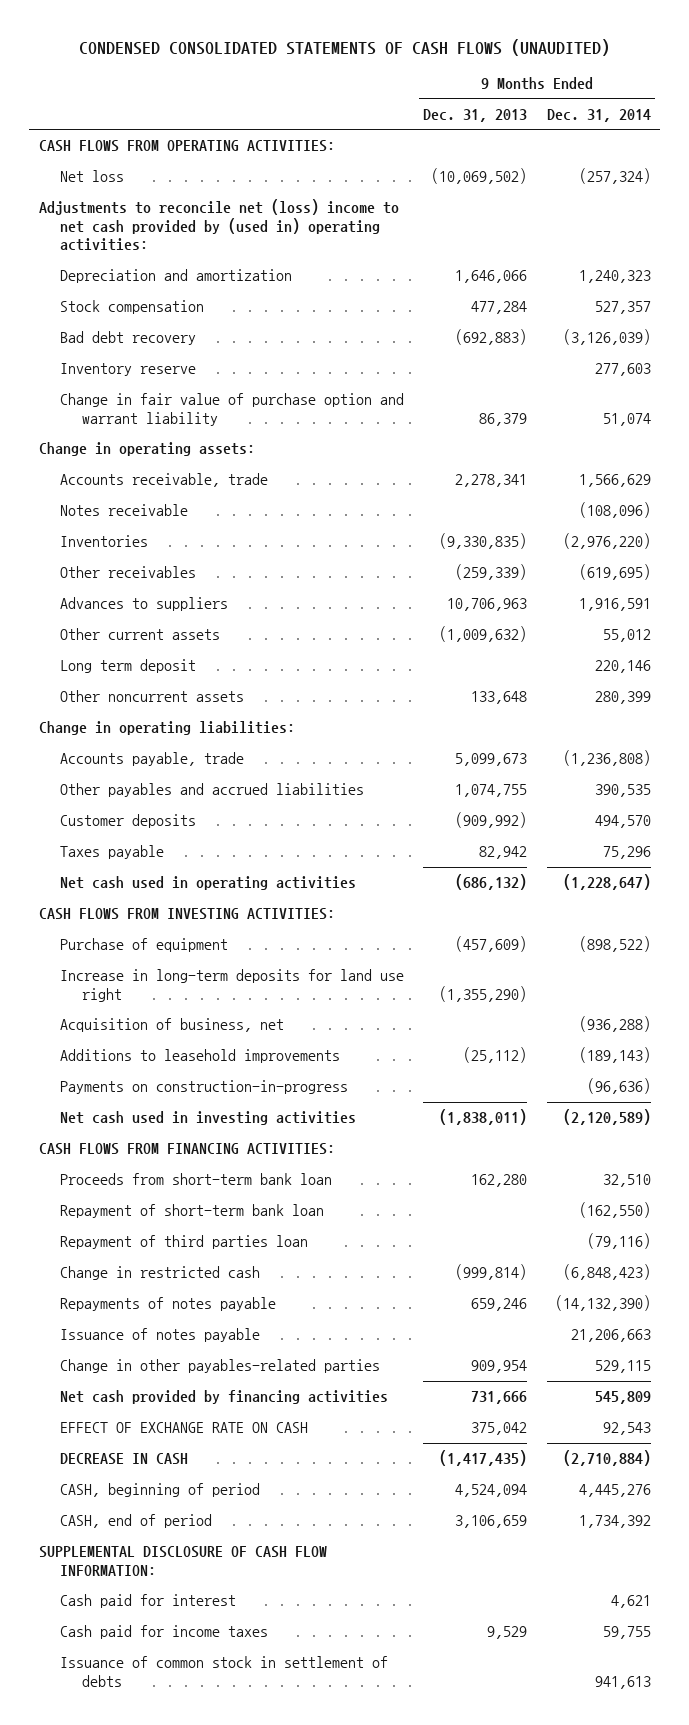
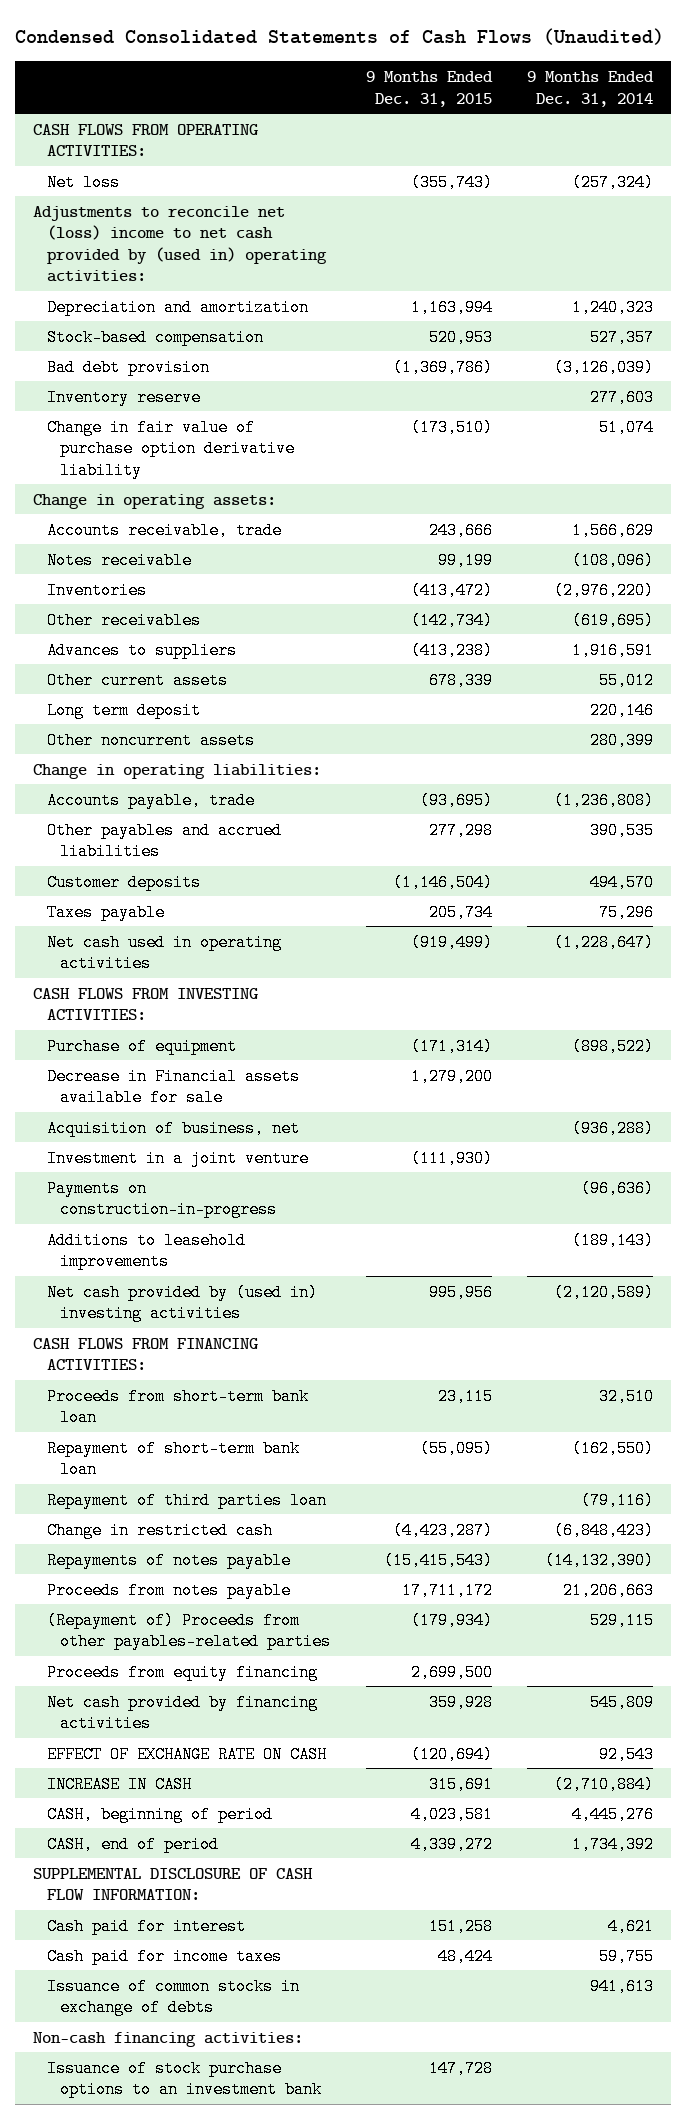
- CONDENSED CONSOLIDATED STATEMENTS OF CASH FLOWS (UNAUDITED)
+ Condensed Consolidated Statements of Cash Flows (Unaudited)
- | 9 Months Ended Dec. 31, 2013 | 9 Months Ended Dec. 31, 2014
+ | 9 Months Ended Dec. 31, 2015 | 9 Months Ended Dec. 31, 2014
- Stock compensation | 477,284 | 527,357
- Bad debt recovery | (692,883) | (3,126,039)
+ Stock-based compensation | 520,953 | 527,357
+ Bad debt provision | (1,369,786) | (3,126,039)
- Change in fair value of purchase option and warrant liability | 86,379 | 51,074
+ Change in fair value of purchase option derivative liability | (173,510) | 51,074
- Increase in long-term deposits for land use right | (1,355,290) |
+ Decrease in Financial assets available for sale | 1,279,200 |
+ Investment in a joint venture | (111,930) |
- Net cash used in investing activities | (1,838,011) | (2,120,589)
moved down: Additions to leasehold improvements | | (189,143)
+ Net cash provided by (used in) investing activities | 995,956 | (2,120,589)
- Issuance of notes payable | | 21,206,663
- Change in other payables-related parties | 909,954 | 529,115
+ Proceeds from notes payable | 17,711,172 | 21,206,663
+ (Repayment of) Proceeds from other payables-related parties | (179,934) | 529,115
+ Proceeds from equity financing | 2,699,500 |
- DECREASE IN CASH | (1,417,435) | (2,710,884)
+ INCREASE IN CASH | 315,691 | (2,710,884)
- Issuance of common stock in settlement of debts | | 941,613
+ Issuance of common stocks in exchange of debts | | 941,613
+ Non-cash financing activities:
+ Issuance of stock purchase options to an investment bank | 147,728 |

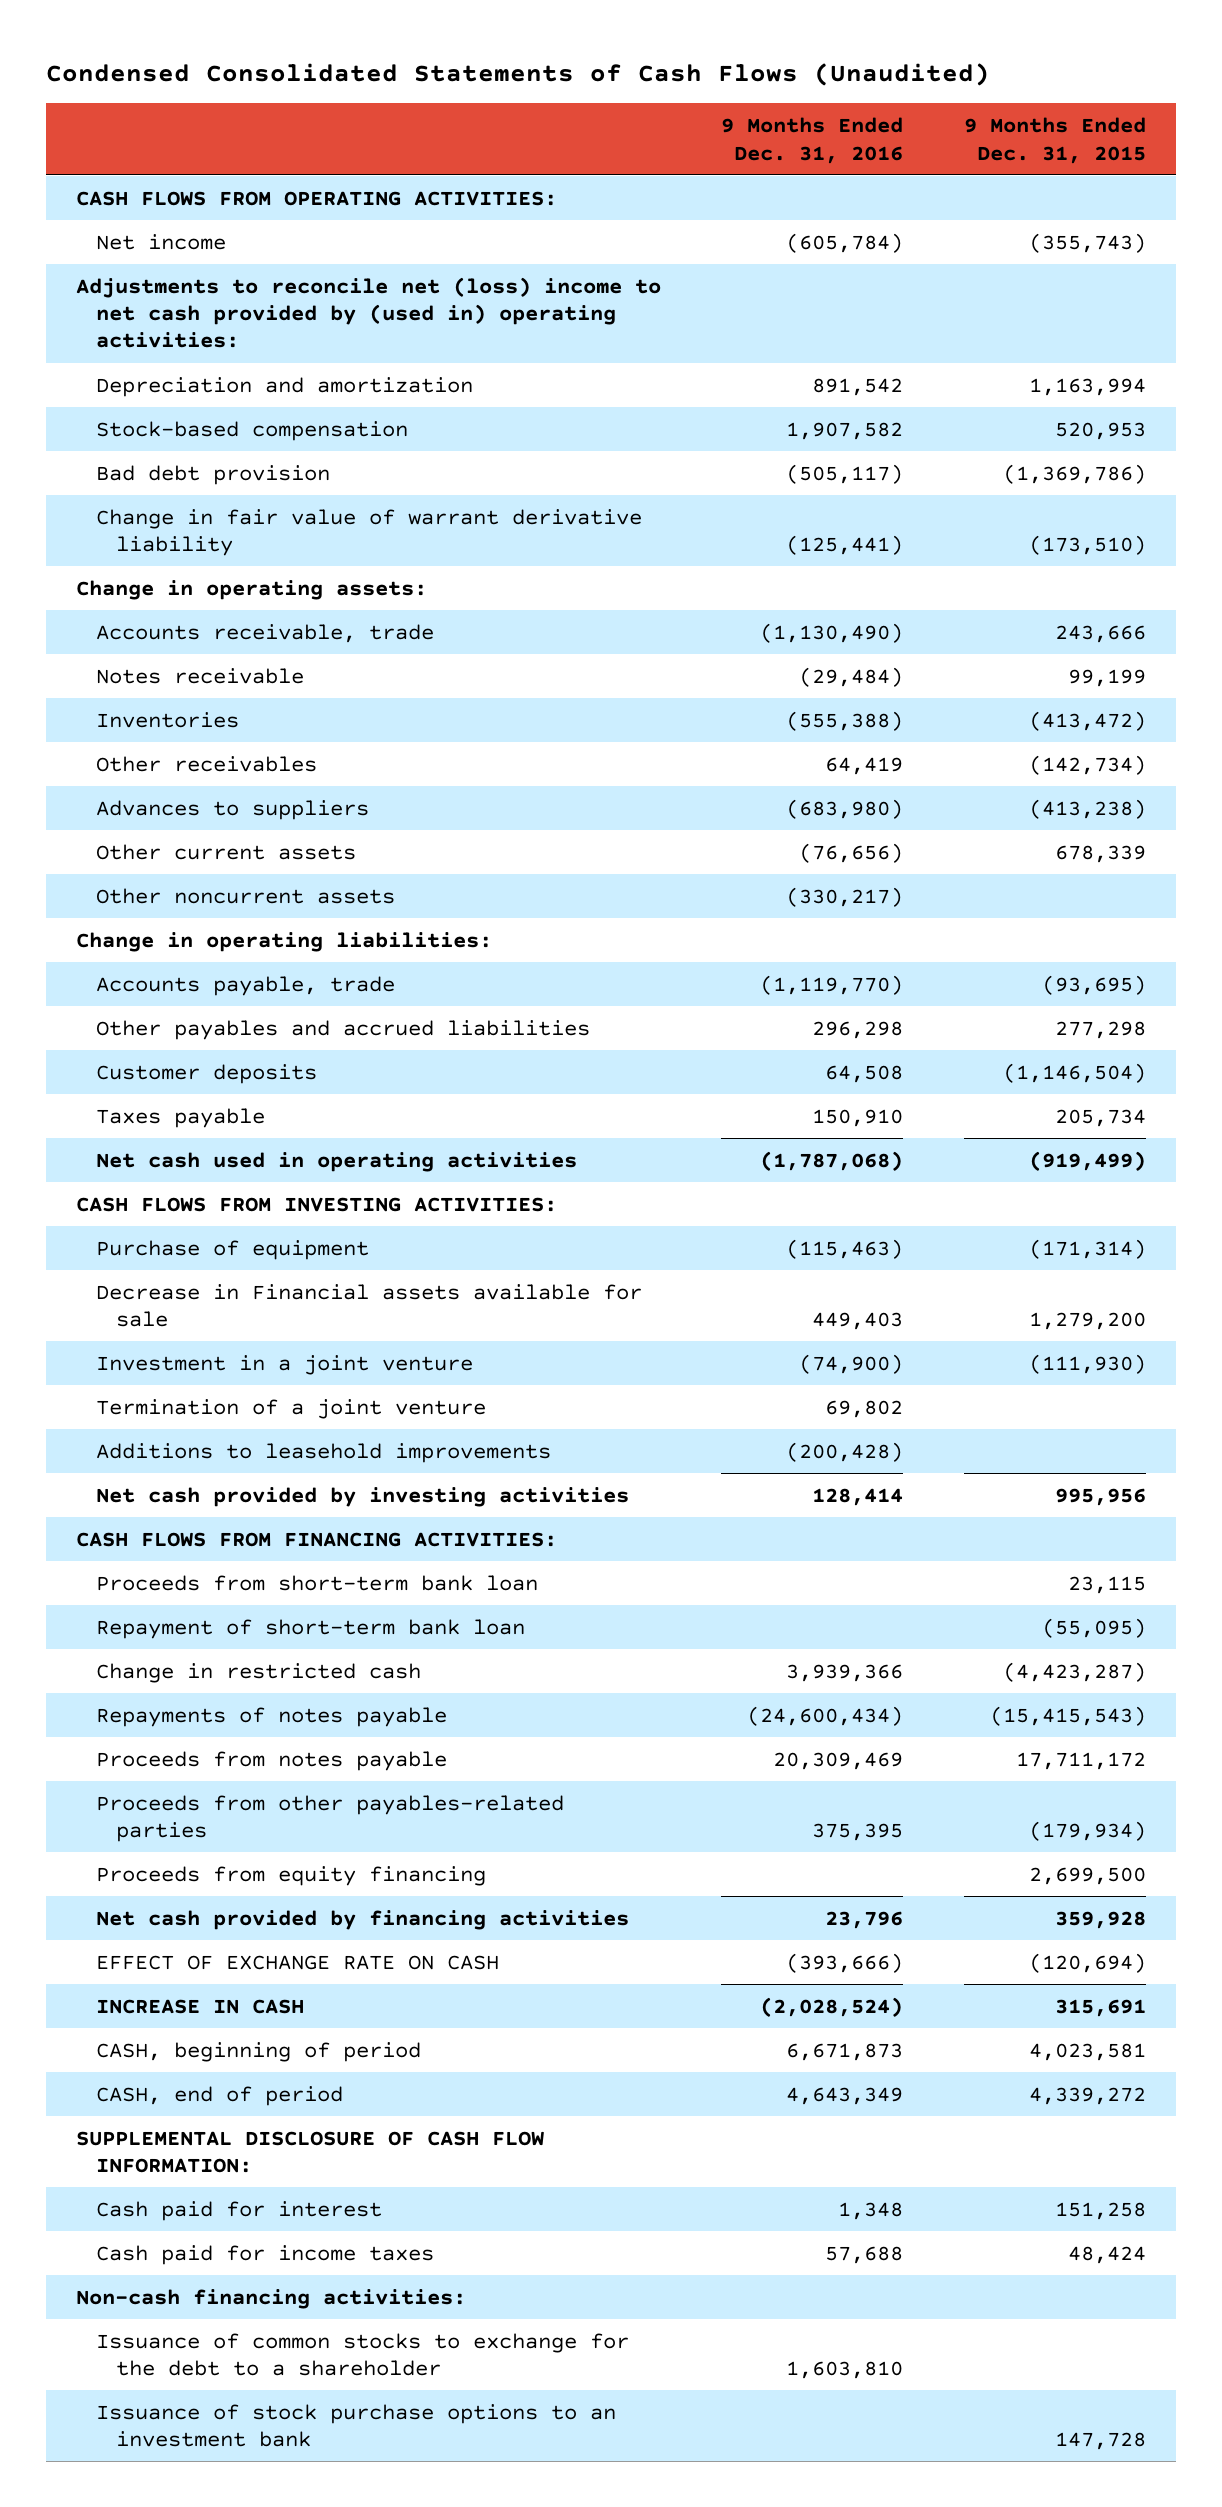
- | 9 Months Ended Dec. 31, 2015 | 9 Months Ended Dec. 31, 2014
+ | 9 Months Ended Dec. 31, 2016 | 9 Months Ended Dec. 31, 2015
- Net loss | (355,743) | (257,324)
+ Net income | (605,784) | (355,743)
- Inventory reserve | | 277,603
- Change in fair value of purchase option derivative liability | (173,510) | 51,074
+ Change in fair value of warrant derivative liability | (125,441) | (173,510)
- Long term deposit | | 220,146
- Acquisition of business, net | | (936,288)
- Payments on construction-in-progress | | (96,636)
+ Termination of a joint venture | 69,802 |
- Net cash provided by (used in) investing activities | 995,956 | (2,120,589)
+ Net cash provided by investing activities | 128,414 | 995,956
- Repayment of third parties loan | | (79,116)
- (Repayment of) Proceeds from other payables-related parties | (179,934) | 529,115
+ Proceeds from other payables-related parties | 375,395 | (179,934)
- Issuance of common stocks in exchange of debts | | 941,613
+ Issuance of common stocks to exchange for the debt to a shareholder | 1,603,810 |

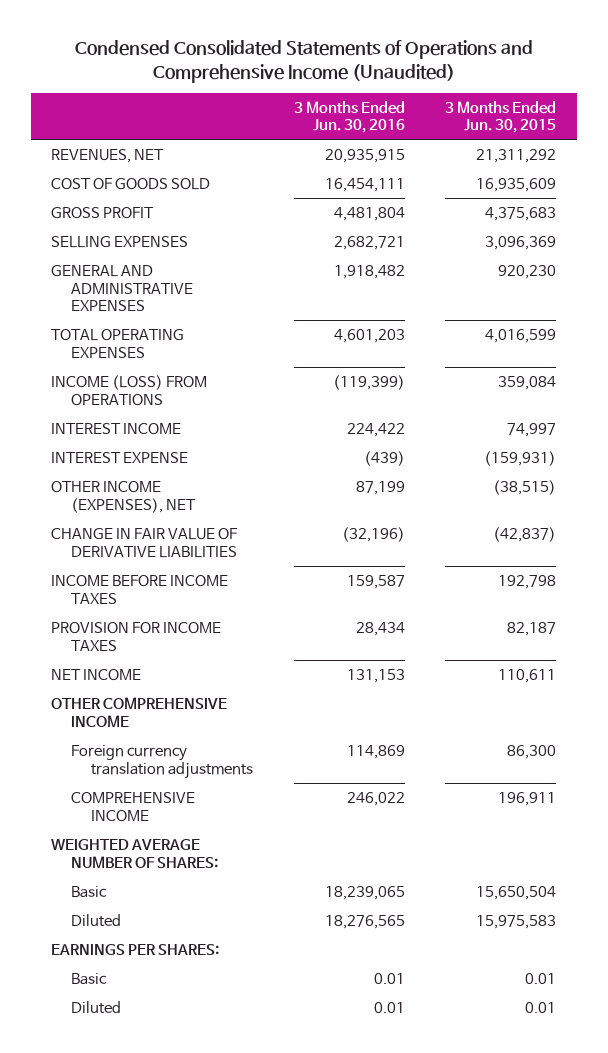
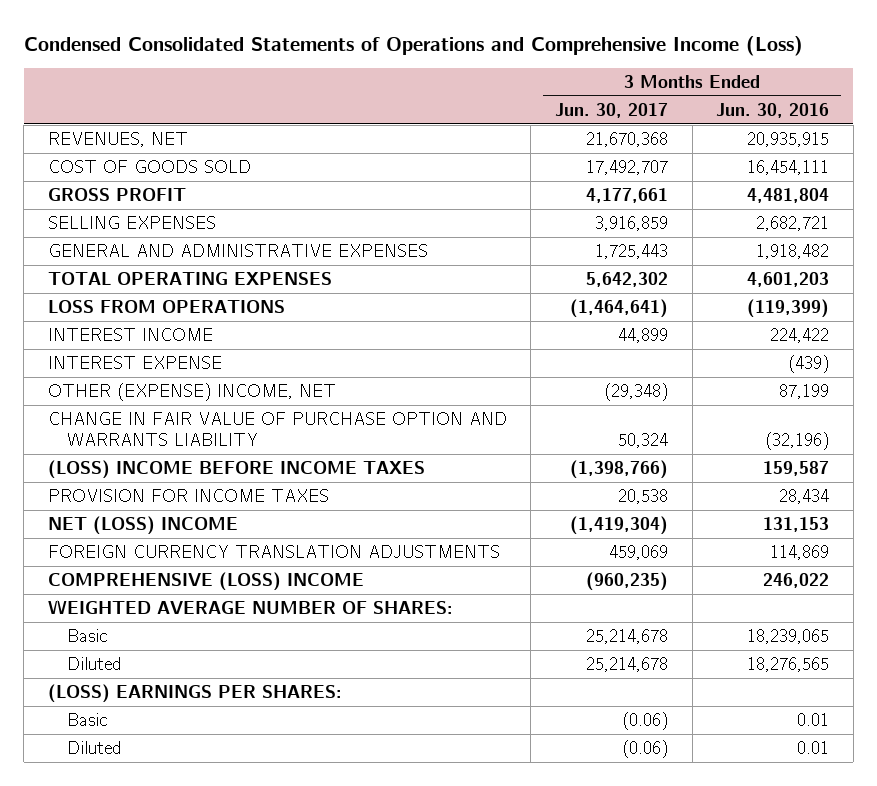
- Condensed Consolidated Statements of Operations and Comprehensive Income (Unaudited)
+ Condensed Consolidated Statements of Operations and Comprehensive Income (Loss)
- | 3 Months Ended Jun. 30, 2016 | 3 Months Ended Jun. 30, 2015
+ | 3 Months Ended Jun. 30, 2017 | 3 Months Ended Jun. 30, 2016
- INCOME (LOSS) FROM OPERATIONS | (119,399) | 359,084
+ LOSS FROM OPERATIONS | (1,464,641) | (119,399)
- OTHER INCOME (EXPENSES), NET | 87,199 | (38,515)
- CHANGE IN FAIR VALUE OF DERIVATIVE LIABILITIES | (32,196) | (42,837)
- INCOME BEFORE INCOME TAXES | 159,587 | 192,798
+ OTHER (EXPENSE) INCOME, NET | (29,348) | 87,199
+ CHANGE IN FAIR VALUE OF PURCHASE OPTION AND WARRANTS LIABILITY | 50,324 | (32,196)
+ (LOSS) INCOME BEFORE INCOME TAXES | (1,398,766) | 159,587
- NET INCOME | 131,153 | 110,611
- OTHER COMPREHENSIVE INCOME
- Foreign currency translation adjustments | 114,869 | 86,300
- COMPREHENSIVE INCOME | 246,022 | 196,911
+ NET (LOSS) INCOME | (1,419,304) | 131,153
+ FOREIGN CURRENCY TRANSLATION ADJUSTMENTS | 459,069 | 114,869
+ COMPREHENSIVE (LOSS) INCOME | (960,235) | 246,022
- EARNINGS PER SHARES:
+ (LOSS) EARNINGS PER SHARES:

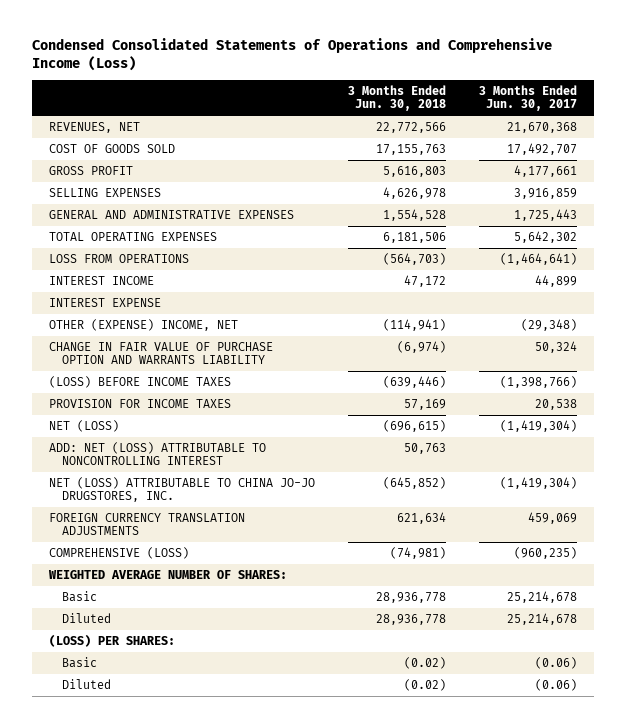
- | 3 Months Ended Jun. 30, 2017 | 3 Months Ended Jun. 30, 2016
+ | 3 Months Ended Jun. 30, 2018 | 3 Months Ended Jun. 30, 2017
- (LOSS) INCOME BEFORE INCOME TAXES | (1,398,766) | 159,587
+ (LOSS) BEFORE INCOME TAXES | (639,446) | (1,398,766)
- NET (LOSS) INCOME | (1,419,304) | 131,153
+ NET (LOSS) | (696,615) | (1,419,304)
+ ADD: NET (LOSS) ATTRIBUTABLE TO NONCONTROLLING INTEREST | 50,763 |
+ NET (LOSS) ATTRIBUTABLE TO CHINA JO-JO DRUGSTORES, INC. | (645,852) | (1,419,304)
- COMPREHENSIVE (LOSS) INCOME | (960,235) | 246,022
+ COMPREHENSIVE (LOSS) | (74,981) | (960,235)
- (LOSS) EARNINGS PER SHARES:
+ (LOSS) PER SHARES:

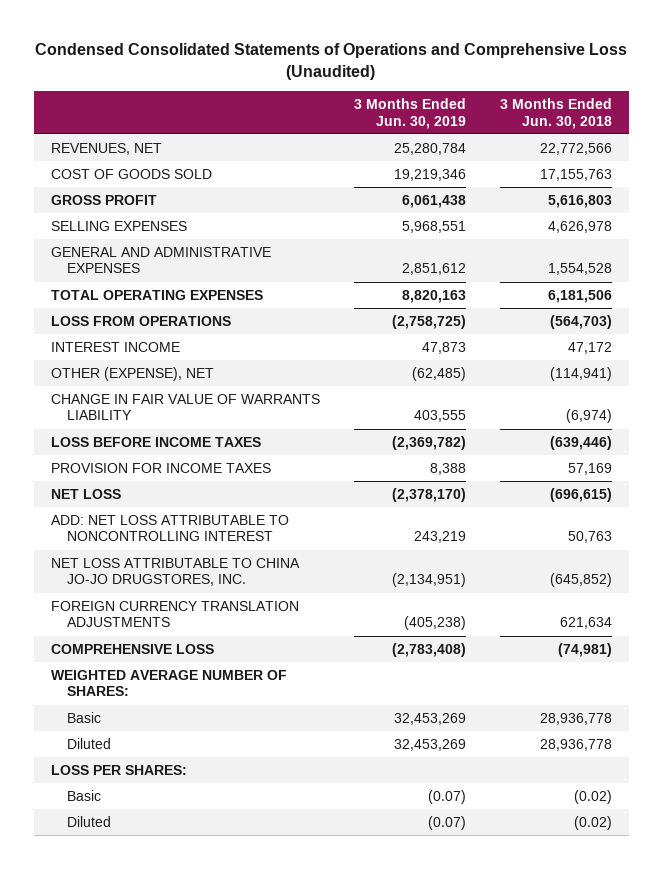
- Condensed Consolidated Statements of Operations and Comprehensive Income (Loss)
+ Condensed Consolidated Statements of Operations and Comprehensive Loss (Unaudited)
- | 3 Months Ended Jun. 30, 2018 | 3 Months Ended Jun. 30, 2017
+ | 3 Months Ended Jun. 30, 2019 | 3 Months Ended Jun. 30, 2018
- INTEREST EXPENSE
- OTHER (EXPENSE) INCOME, NET | (114,941) | (29,348)
- CHANGE IN FAIR VALUE OF PURCHASE OPTION AND WARRANTS LIABILITY | (6,974) | 50,324
- (LOSS) BEFORE INCOME TAXES | (639,446) | (1,398,766)
+ OTHER (EXPENSE), NET | (62,485) | (114,941)
+ CHANGE IN FAIR VALUE OF WARRANTS LIABILITY | 403,555 | (6,974)
+ LOSS BEFORE INCOME TAXES | (2,369,782) | (639,446)
- NET (LOSS) | (696,615) | (1,419,304)
- ADD: NET (LOSS) ATTRIBUTABLE TO NONCONTROLLING INTEREST | 50,763 |
- NET (LOSS) ATTRIBUTABLE TO CHINA JO-JO DRUGSTORES, INC. | (645,852) | (1,419,304)
+ NET LOSS | (2,378,170) | (696,615)
+ ADD: NET LOSS ATTRIBUTABLE TO NONCONTROLLING INTEREST | 243,219 | 50,763
+ NET LOSS ATTRIBUTABLE TO CHINA JO-JO DRUGSTORES, INC. | (2,134,951) | (645,852)
- COMPREHENSIVE (LOSS) | (74,981) | (960,235)
+ COMPREHENSIVE LOSS | (2,783,408) | (74,981)
- (LOSS) PER SHARES:
+ LOSS PER SHARES:

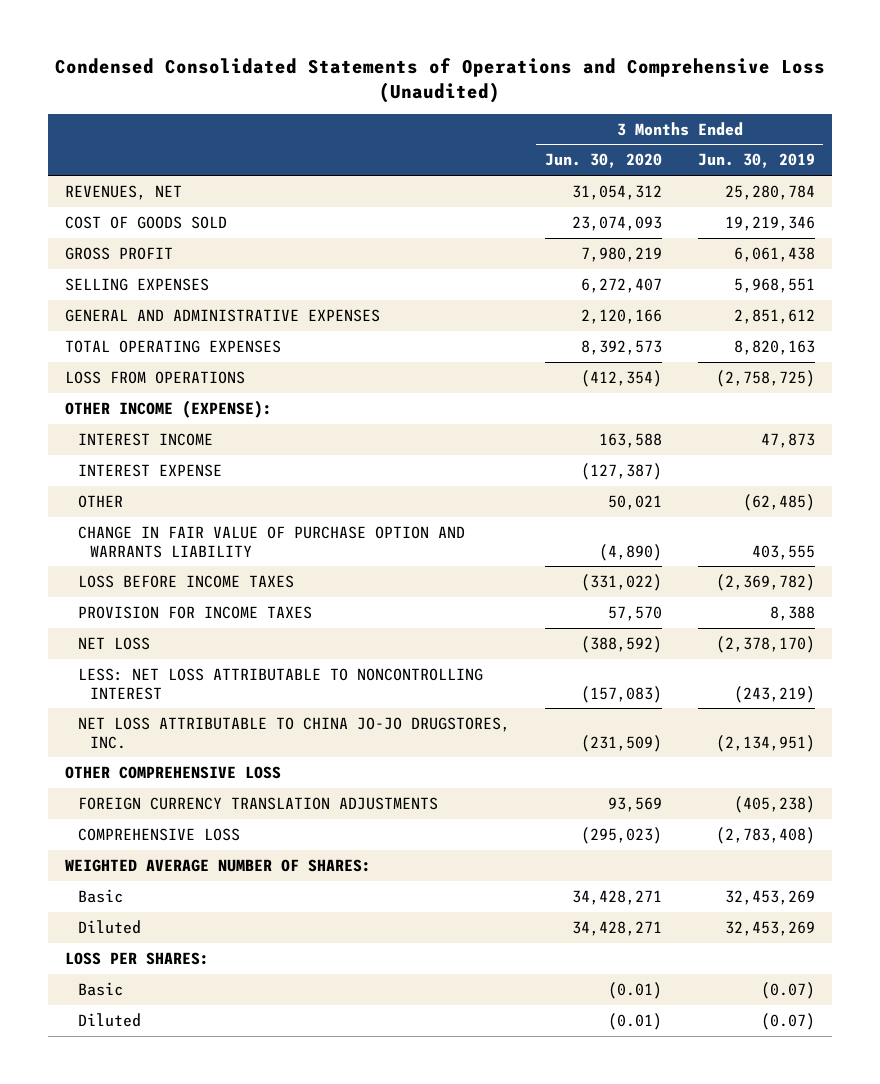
- | 3 Months Ended Jun. 30, 2019 | 3 Months Ended Jun. 30, 2018
+ | 3 Months Ended Jun. 30, 2020 | 3 Months Ended Jun. 30, 2019
+ OTHER INCOME (EXPENSE):
- OTHER (EXPENSE), NET | (62,485) | (114,941)
- CHANGE IN FAIR VALUE OF WARRANTS LIABILITY | 403,555 | (6,974)
+ INTEREST EXPENSE | (127,387) |
+ OTHER | 50,021 | (62,485)
+ CHANGE IN FAIR VALUE OF PURCHASE OPTION AND WARRANTS LIABILITY | (4,890) | 403,555
- ADD: NET LOSS ATTRIBUTABLE TO NONCONTROLLING INTEREST | 243,219 | 50,763
+ LESS: NET LOSS ATTRIBUTABLE TO NONCONTROLLING INTEREST | (157,083) | (243,219)
+ OTHER COMPREHENSIVE LOSS

